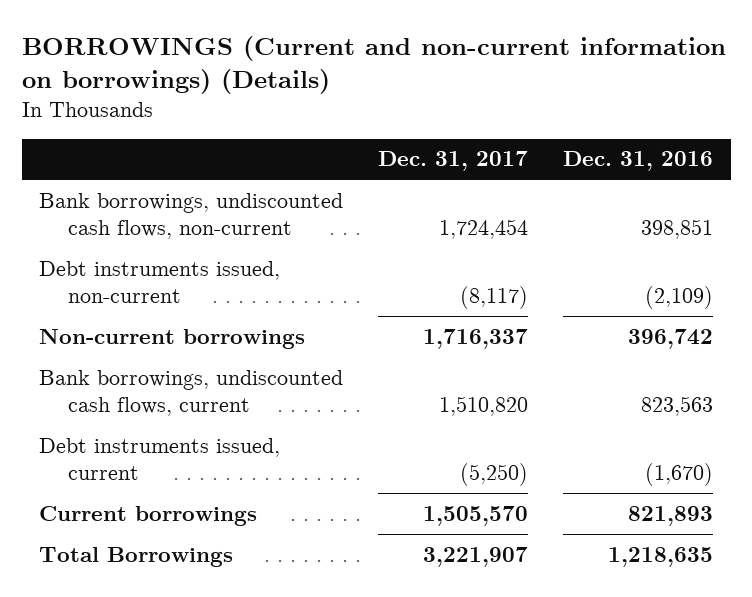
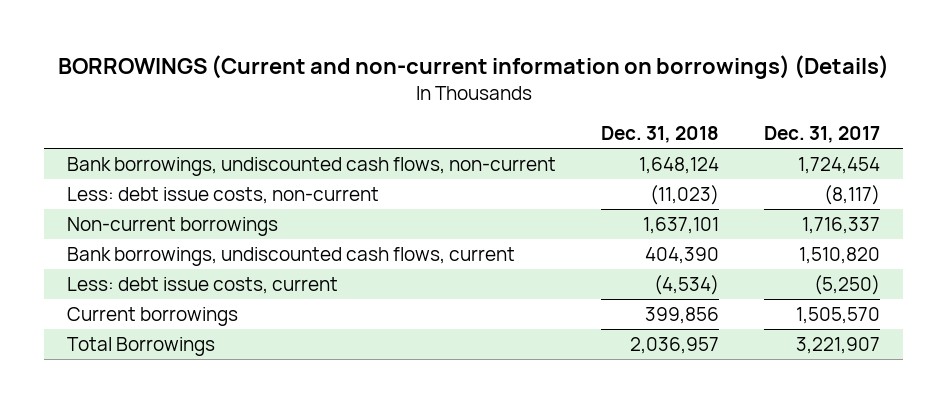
- | Dec. 31, 2017 | Dec. 31, 2016
+ | Dec. 31, 2018 | Dec. 31, 2017
- Debt instruments issued, non-current | (8,117) | (2,109)
+ Less: debt issue costs, non-current | (11,023) | (8,117)
- Debt instruments issued, current | (5,250) | (1,670)
+ Less: debt issue costs, current | (4,534) | (5,250)

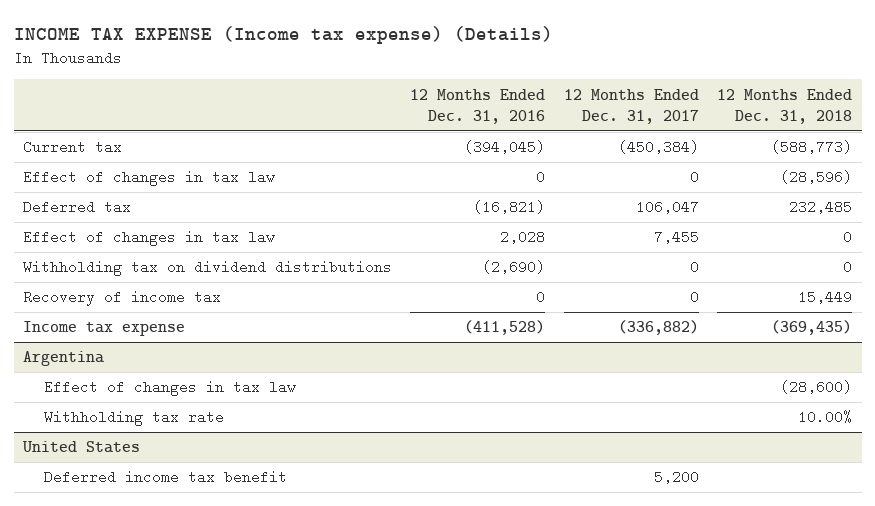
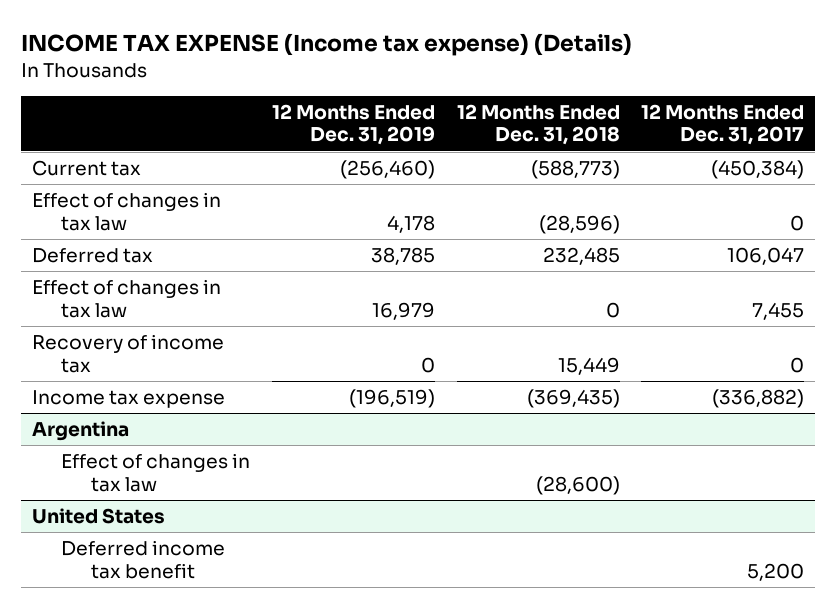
- | 12 Months Ended Dec. 31, 2016 | 12 Months Ended Dec. 31, 2017 | 12 Months Ended Dec. 31, 2018
+ | 12 Months Ended Dec. 31, 2019 | 12 Months Ended Dec. 31, 2018 | 12 Months Ended Dec. 31, 2017
- Withholding tax on dividend distributions | (2,690) | 0 | 0
@ Argentina
- Withholding tax rate | | | 10.00%

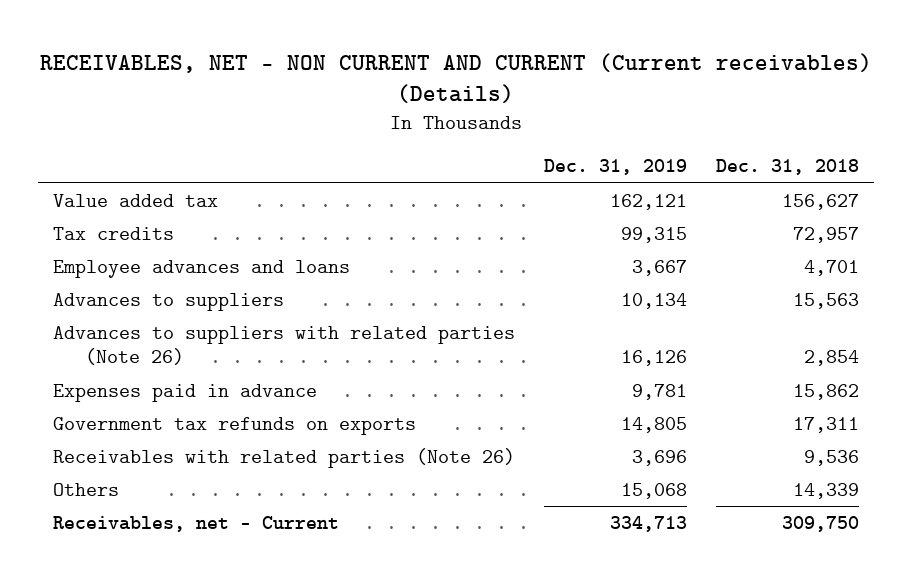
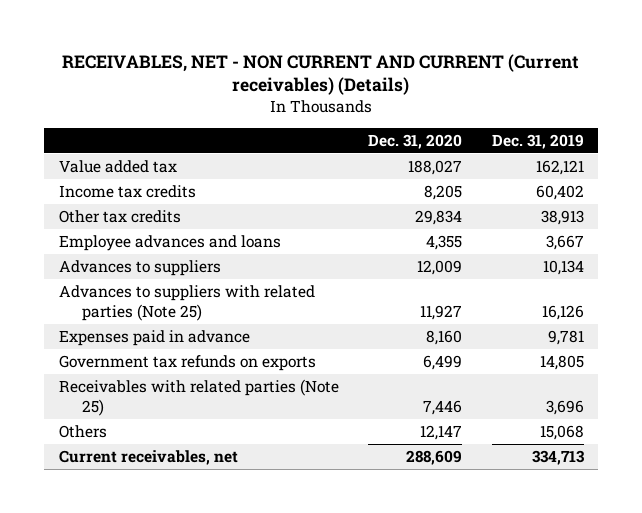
- | Dec. 31, 2019 | Dec. 31, 2018
+ | Dec. 31, 2020 | Dec. 31, 2019
- Tax credits | 99,315 | 72,957
+ Income tax credits | 8,205 | 60,402
+ Other tax credits | 29,834 | 38,913
- Advances to suppliers with related parties (Note 26) | 16,126 | 2,854
+ Advances to suppliers with related parties (Note 25) | 11,927 | 16,126
- Receivables with related parties (Note 26) | 3,696 | 9,536
+ Receivables with related parties (Note 25) | 7,446 | 3,696
- Receivables, net - Current | 334,713 | 309,750
+ Current receivables, net | 288,609 | 334,713

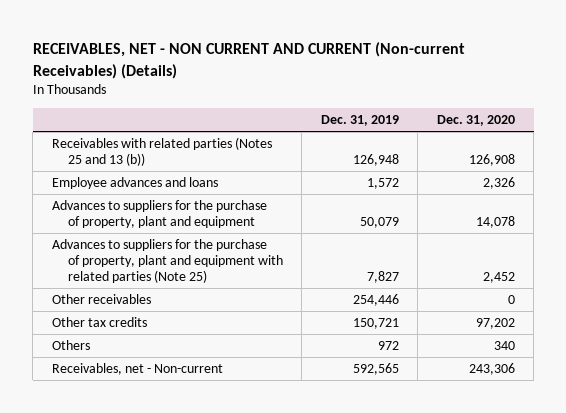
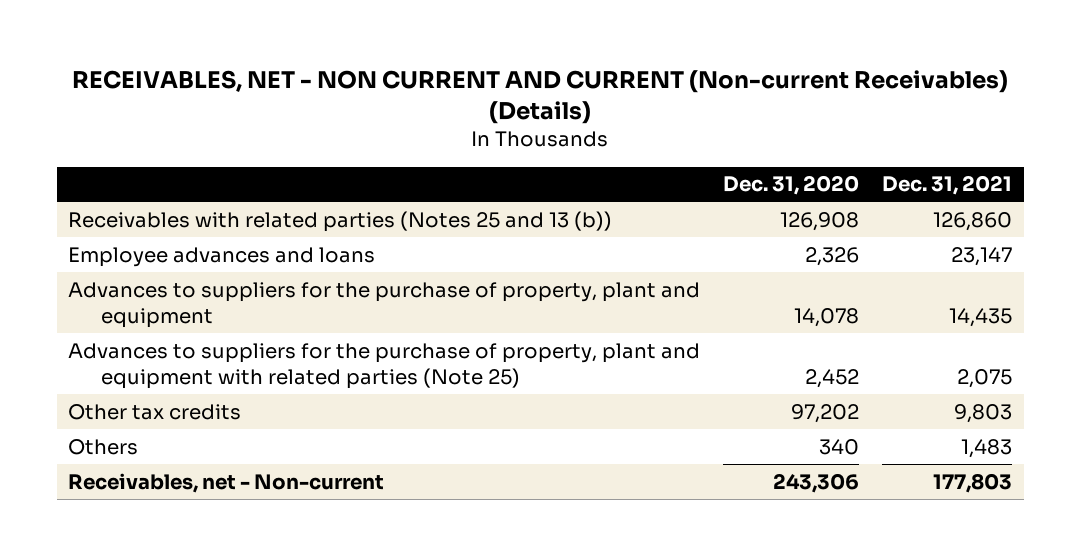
- | Dec. 31, 2019 | Dec. 31, 2020
+ | Dec. 31, 2020 | Dec. 31, 2021
- Other receivables | 254,446 | 0

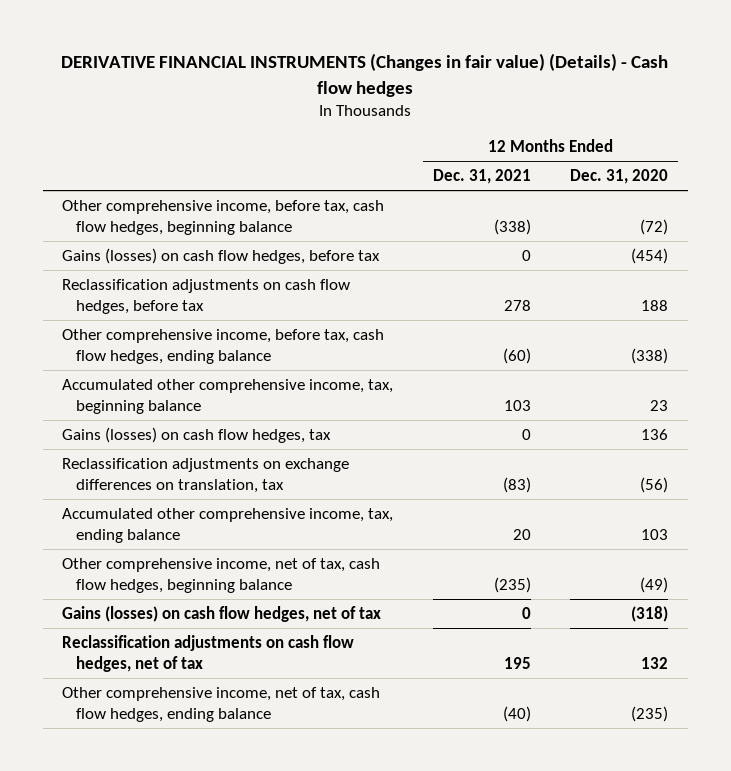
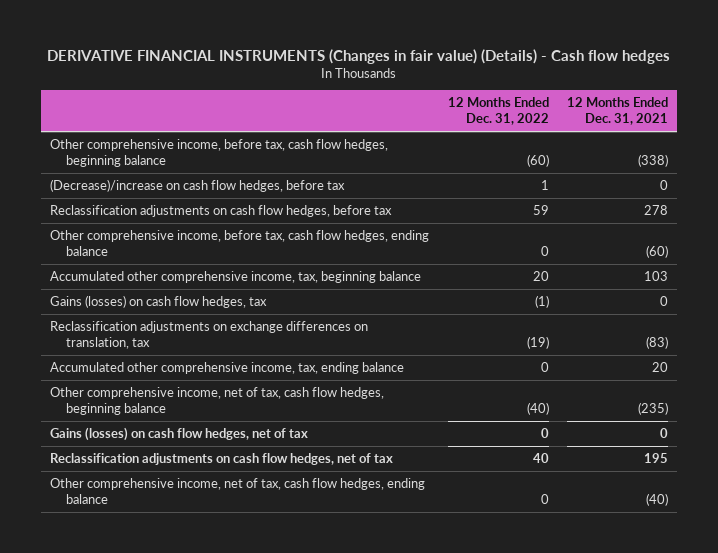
- | 12 Months Ended Dec. 31, 2021 | 12 Months Ended Dec. 31, 2020
+ | 12 Months Ended Dec. 31, 2022 | 12 Months Ended Dec. 31, 2021
- Gains (losses) on cash flow hedges, before tax | 0 | (454)
+ (Decrease)/increase on cash flow hedges, before tax | 1 | 0

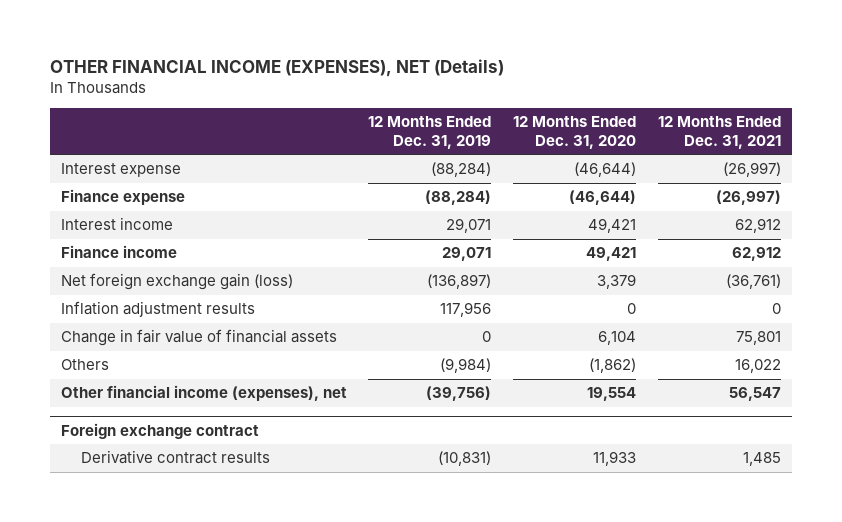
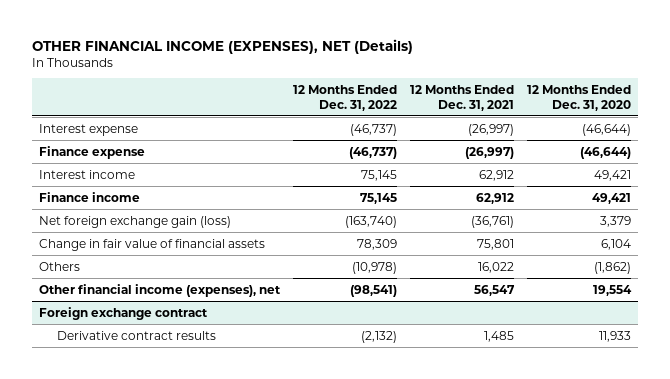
- | 12 Months Ended Dec. 31, 2019 | 12 Months Ended Dec. 31, 2020 | 12 Months Ended Dec. 31, 2021
+ | 12 Months Ended Dec. 31, 2022 | 12 Months Ended Dec. 31, 2021 | 12 Months Ended Dec. 31, 2020
- Inflation adjustment results | 117,956 | 0 | 0

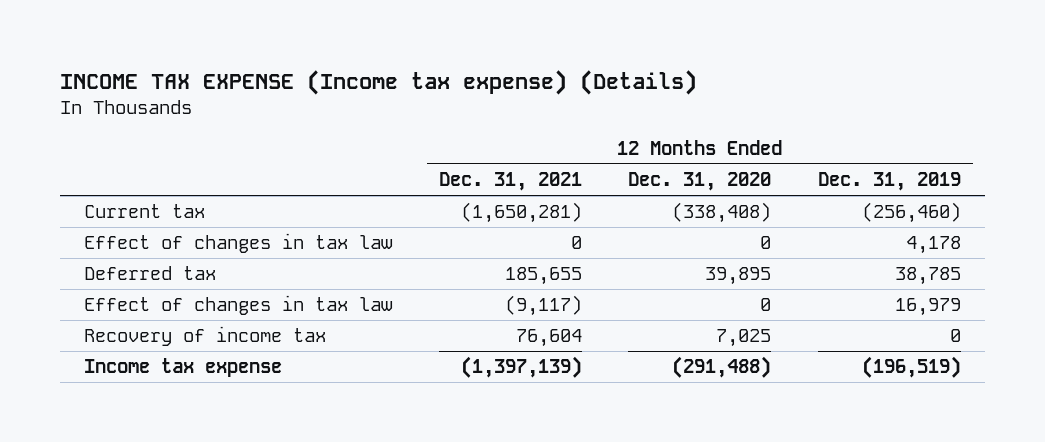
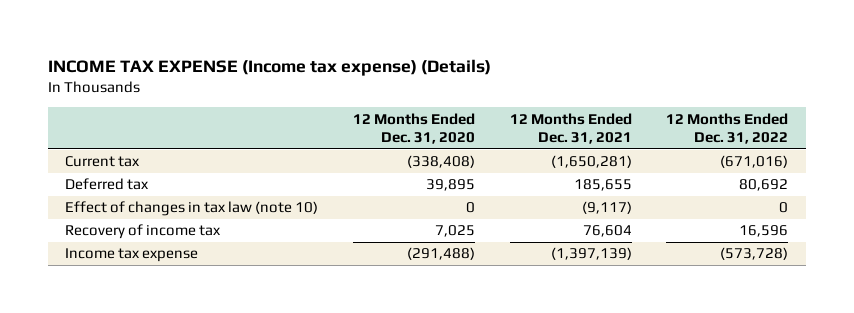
- | 12 Months Ended Dec. 31, 2021 | 12 Months Ended Dec. 31, 2020 | 12 Months Ended Dec. 31, 2019
+ | 12 Months Ended Dec. 31, 2020 | 12 Months Ended Dec. 31, 2021 | 12 Months Ended Dec. 31, 2022
- Effect of changes in tax law | 0 | 0 | 4,178
- Effect of changes in tax law | (9,117) | 0 | 16,979
+ Effect of changes in tax law (note 10) | 0 | (9,117) | 0

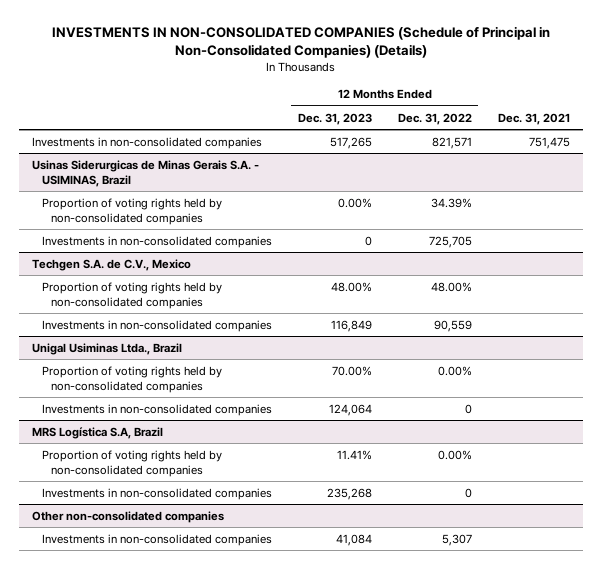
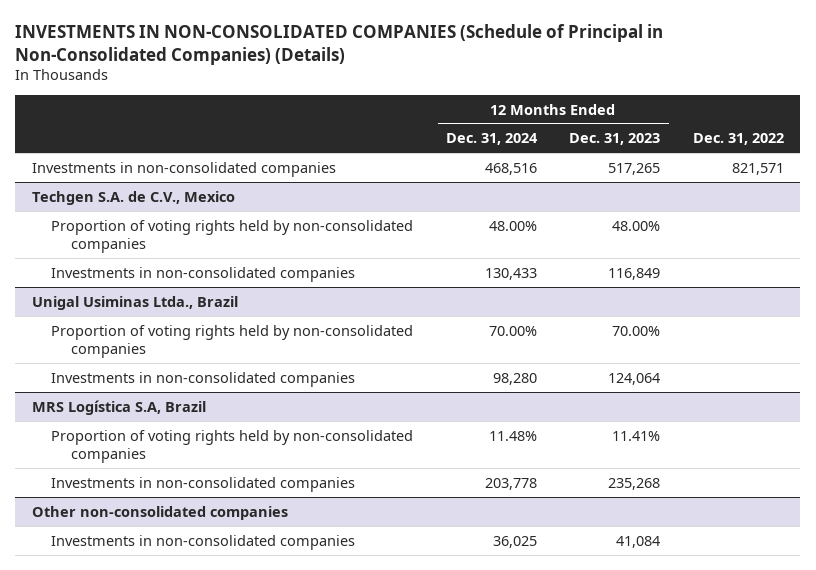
- | 12 Months Ended Dec. 31, 2023 | 12 Months Ended Dec. 31, 2022 | Dec. 31, 2021
+ | 12 Months Ended Dec. 31, 2024 | 12 Months Ended Dec. 31, 2023 | Dec. 31, 2022
- Usinas Siderurgicas de Minas Gerais S.A. - USIMINAS, Brazil
- Proportion of voting rights held by non-consolidated companies | 0.00% | 34.39% |
- Investments in non-consolidated companies | 0 | 725,705 |

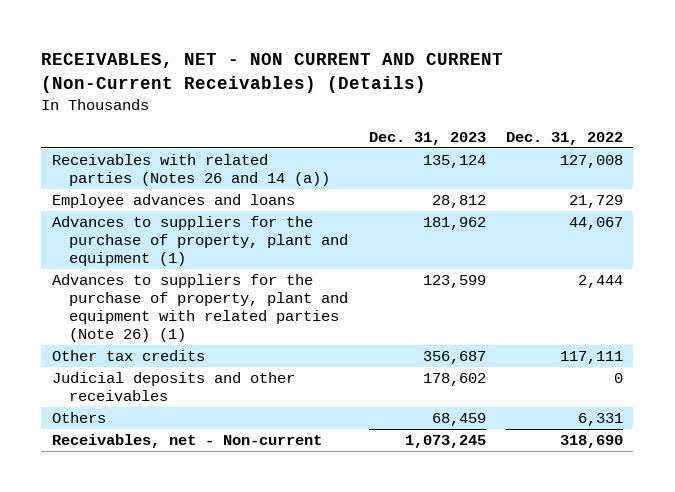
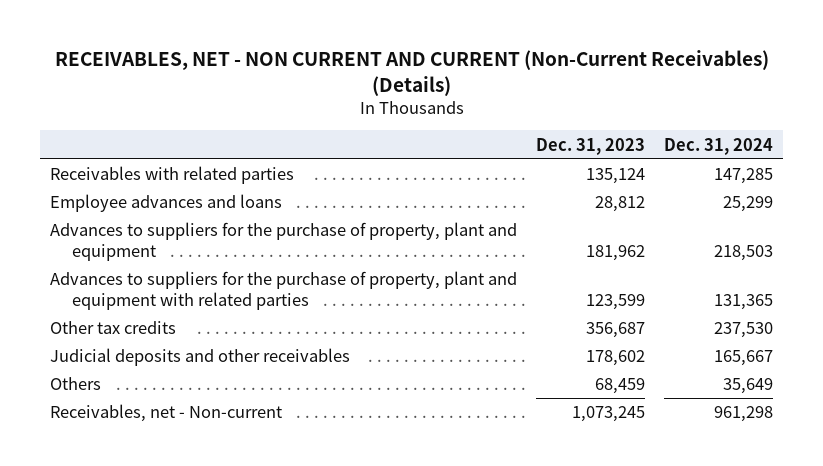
- | Dec. 31, 2023 | Dec. 31, 2022
+ | Dec. 31, 2023 | Dec. 31, 2024
- Receivables with related parties (Notes 26 and 14 (a)) | 135,124 | 127,008
+ Receivables with related parties | 135,124 | 147,285
- Advances to suppliers for the purchase of property, plant and equipment (1) | 181,962 | 44,067
- Advances to suppliers for the purchase of property, plant and equipment with related parties (Note 26) (1) | 123,599 | 2,444
+ Advances to suppliers for the purchase of property, plant and equipment | 181,962 | 218,503
+ Advances to suppliers for the purchase of property, plant and equipment with related parties | 123,599 | 131,365

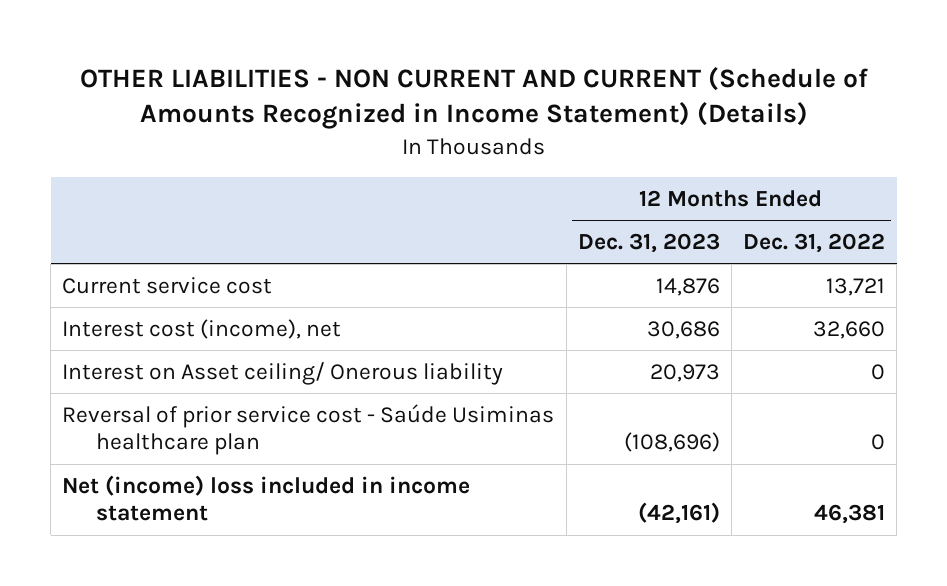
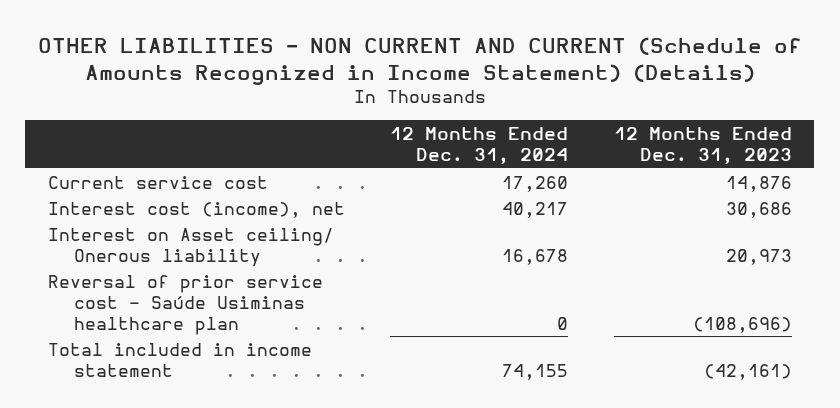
- | 12 Months Ended Dec. 31, 2023 | 12 Months Ended Dec. 31, 2022
+ | 12 Months Ended Dec. 31, 2024 | 12 Months Ended Dec. 31, 2023
- Net (income) loss included in income statement | (42,161) | 46,381
+ Total included in income statement | 74,155 | (42,161)

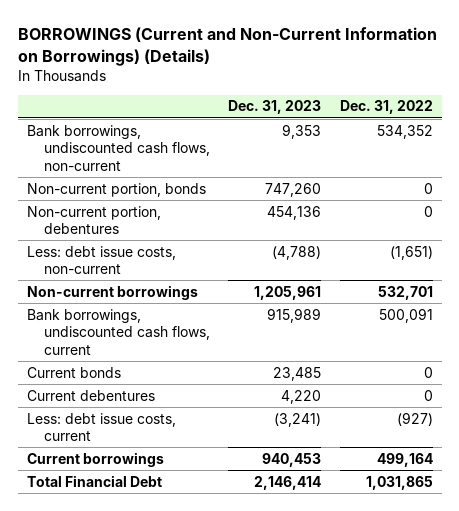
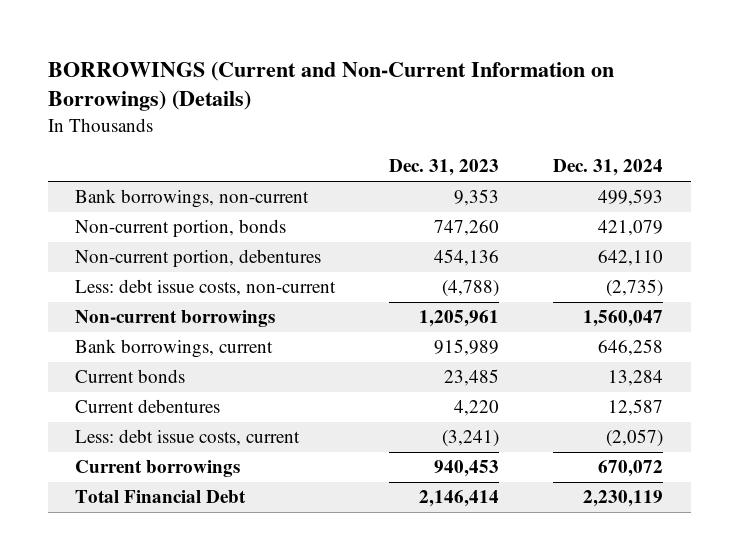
- | Dec. 31, 2023 | Dec. 31, 2022
+ | Dec. 31, 2023 | Dec. 31, 2024
- Bank borrowings, undiscounted cash flows, non-current | 9,353 | 534,352
+ Bank borrowings, non-current | 9,353 | 499,593
- Bank borrowings, undiscounted cash flows, current | 915,989 | 500,091
+ Bank borrowings, current | 915,989 | 646,258

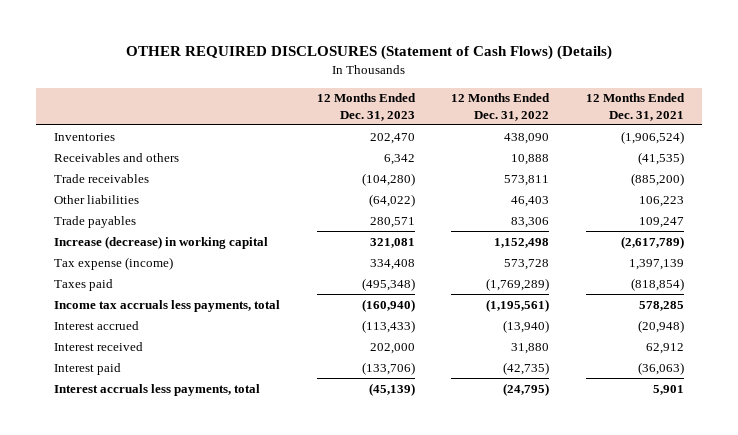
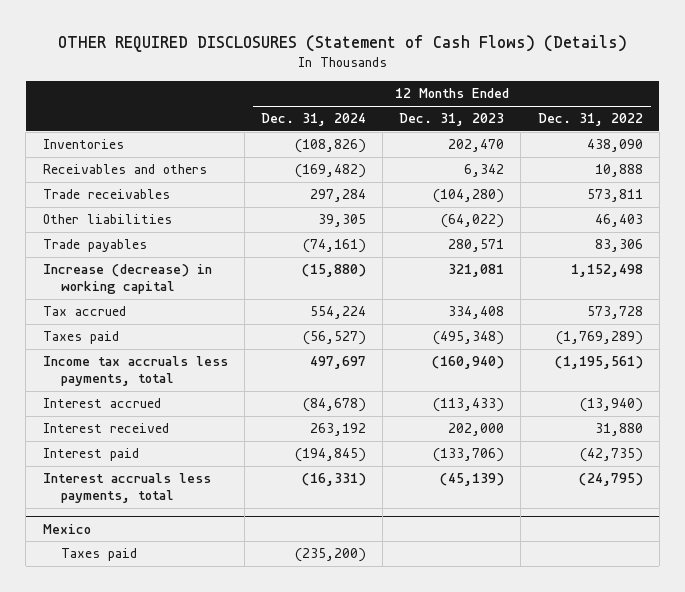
- | 12 Months Ended Dec. 31, 2023 | 12 Months Ended Dec. 31, 2022 | 12 Months Ended Dec. 31, 2021
+ | 12 Months Ended Dec. 31, 2024 | 12 Months Ended Dec. 31, 2023 | 12 Months Ended Dec. 31, 2022
- Tax expense (income) | 334,408 | 573,728 | 1,397,139
+ Tax accrued | 554,224 | 334,408 | 573,728
+ Mexico
+ Taxes paid | (235,200) | |

